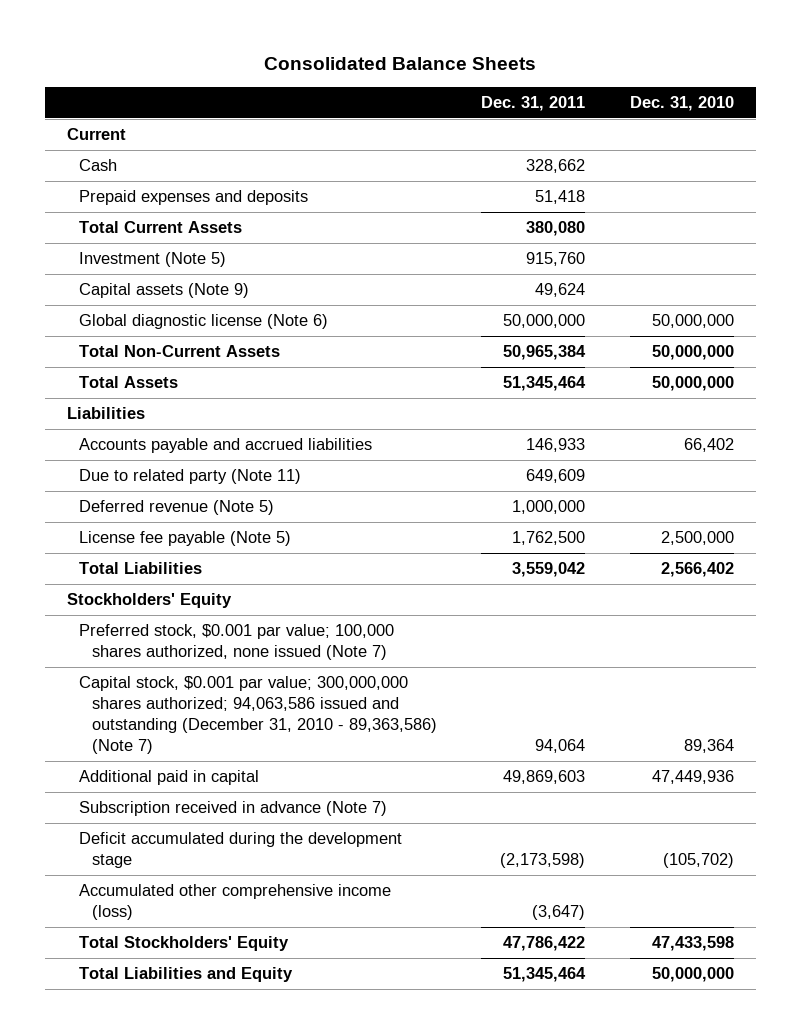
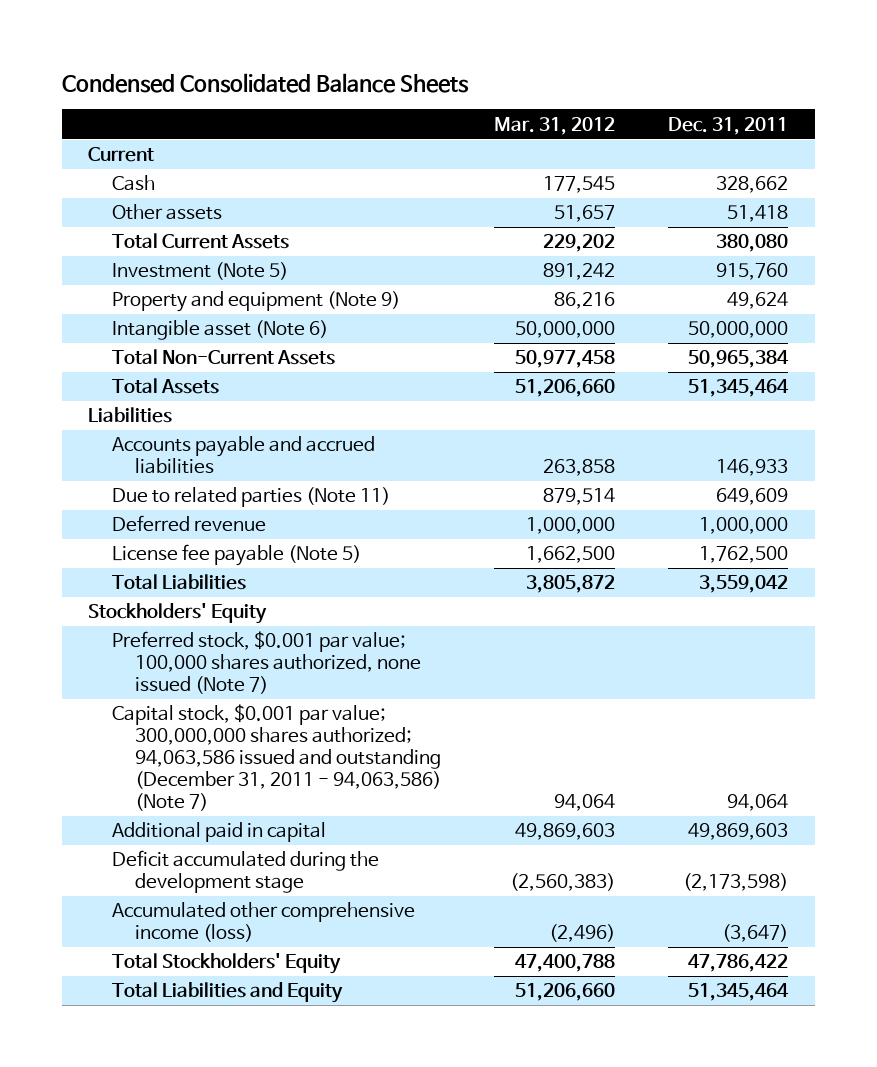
- Consolidated Balance Sheets
+ Condensed Consolidated Balance Sheets
- | Dec. 31, 2011 | Dec. 31, 2010
+ | Mar. 31, 2012 | Dec. 31, 2011
- Prepaid expenses and deposits | 51,418 |
+ Other assets | 51,657 | 51,418
- Capital assets (Note 9) | 49,624 |
- Global diagnostic license (Note 6) | 50,000,000 | 50,000,000
+ Property and equipment (Note 9) | 86,216 | 49,624
+ Intangible asset (Note 6) | 50,000,000 | 50,000,000
- Due to related party (Note 11) | 649,609 |
- Deferred revenue (Note 5) | 1,000,000 |
+ Due to related parties (Note 11) | 879,514 | 649,609
+ Deferred revenue | 1,000,000 | 1,000,000
- Capital stock, $0.001 par value; 300,000,000 shares authorized; 94,063,586 issued and outstanding (December 31, 2010 - 89,363,586) (Note 7) | 94,064 | 89,364
+ Capital stock, $0.001 par value; 300,000,000 shares authorized; 94,063,586 issued and outstanding (December 31, 2011 - 94,063,586) (Note 7) | 94,064 | 94,064
- Subscription received in advance (Note 7)

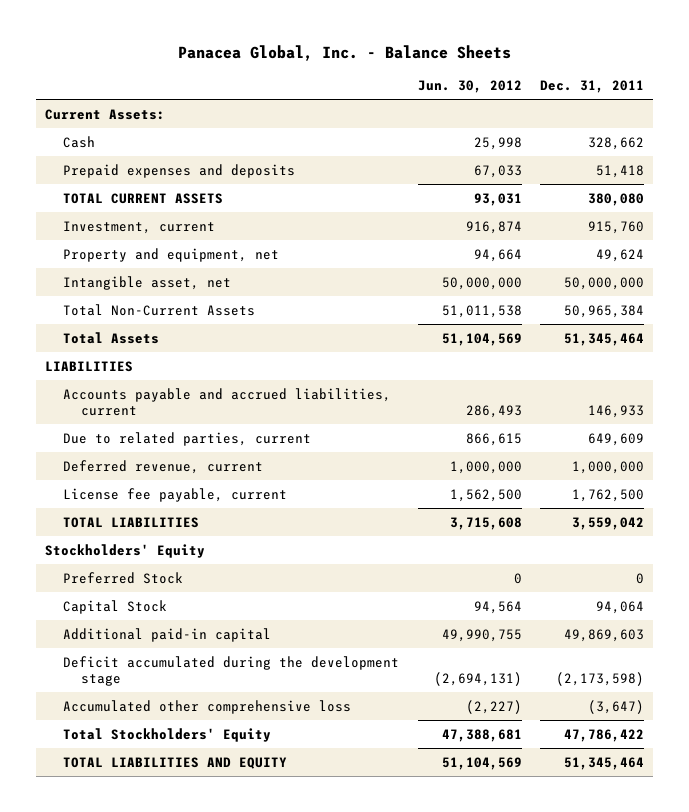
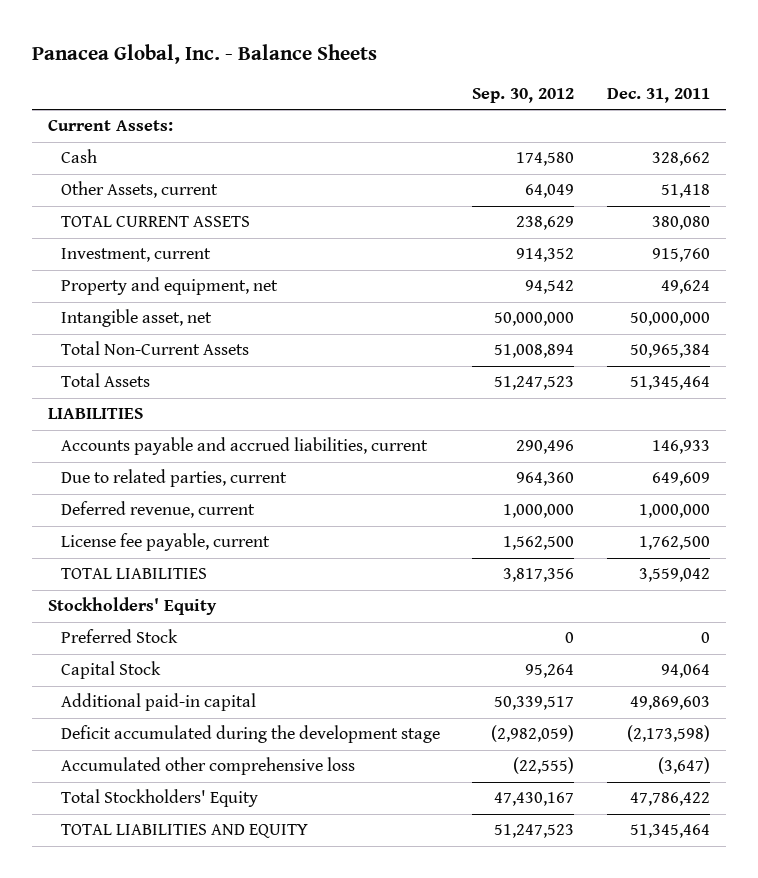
- | Jun. 30, 2012 | Dec. 31, 2011
+ | Sep. 30, 2012 | Dec. 31, 2011
- Prepaid expenses and deposits | 67,033 | 51,418
+ Other Assets, current | 64,049 | 51,418

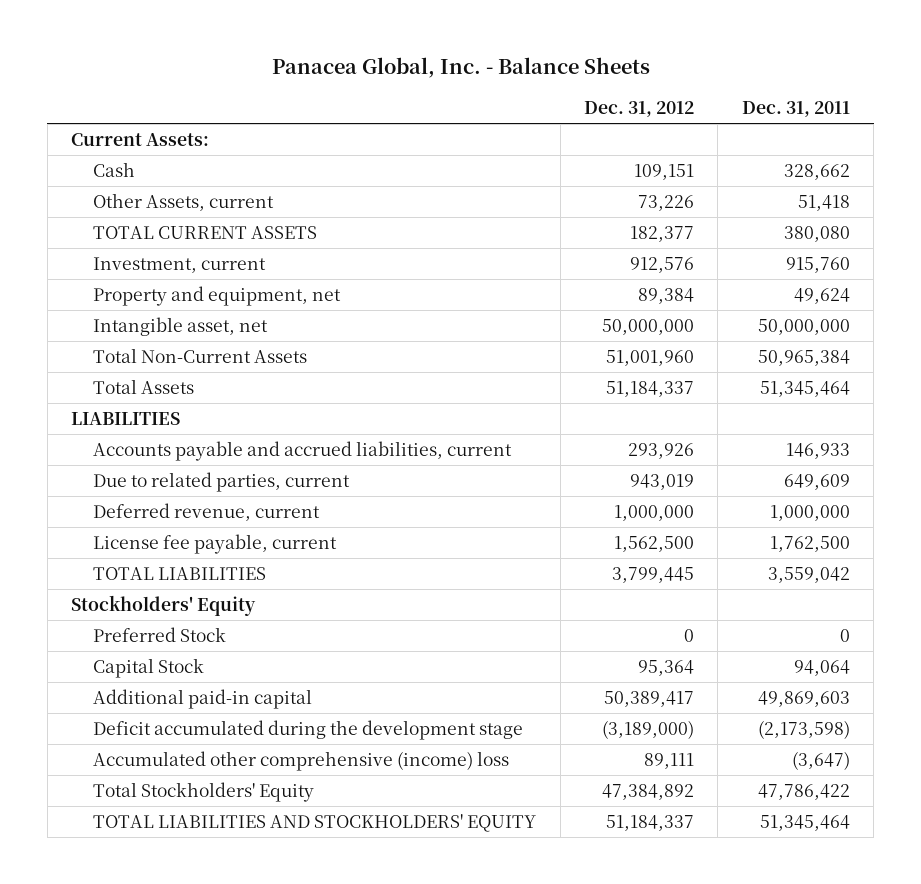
- | Sep. 30, 2012 | Dec. 31, 2011
+ | Dec. 31, 2012 | Dec. 31, 2011
- Accumulated other comprehensive loss | (22,555) | (3,647)
+ Accumulated other comprehensive (income) loss | 89,111 | (3,647)
- TOTAL LIABILITIES AND EQUITY | 51,247,523 | 51,345,464
+ TOTAL LIABILITIES AND STOCKHOLDERS' EQUITY | 51,184,337 | 51,345,464

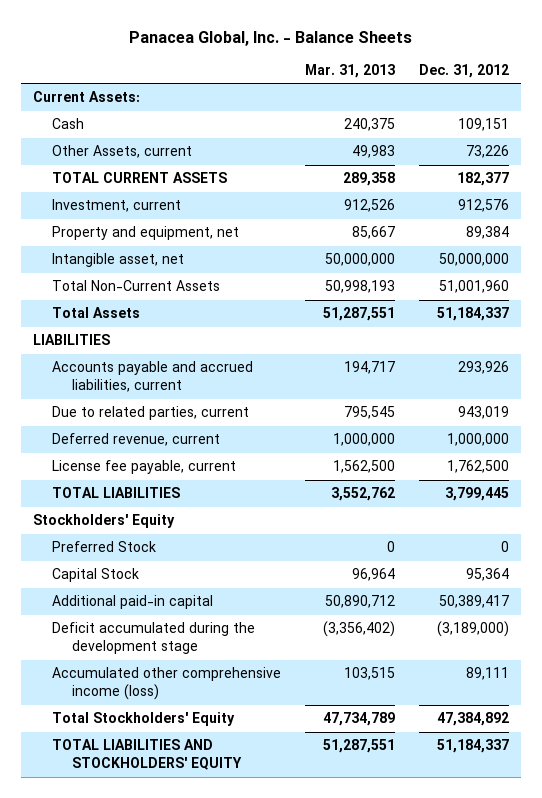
- | Dec. 31, 2012 | Dec. 31, 2011
+ | Mar. 31, 2013 | Dec. 31, 2012
- License fee payable, current | 1,562,500 | 1,762,500
+ License fee payable, current | 1,562,500 | 1,762,500
- Accumulated other comprehensive (income) loss | 89,111 | (3,647)
+ Accumulated other comprehensive income (loss) | 103,515 | 89,111

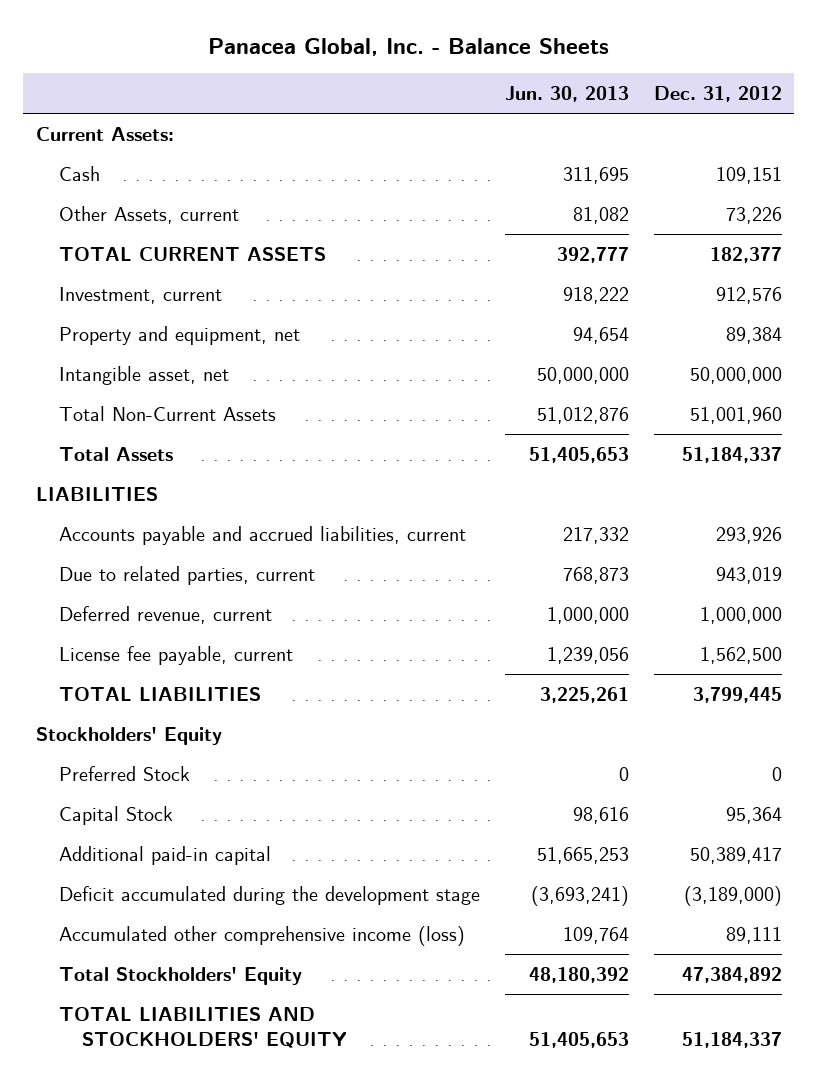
- | Mar. 31, 2013 | Dec. 31, 2012
+ | Jun. 30, 2013 | Dec. 31, 2012
- License fee payable, current | 1,562,500 | 1,762,500
+ License fee payable, current | 1,239,056 | 1,562,500

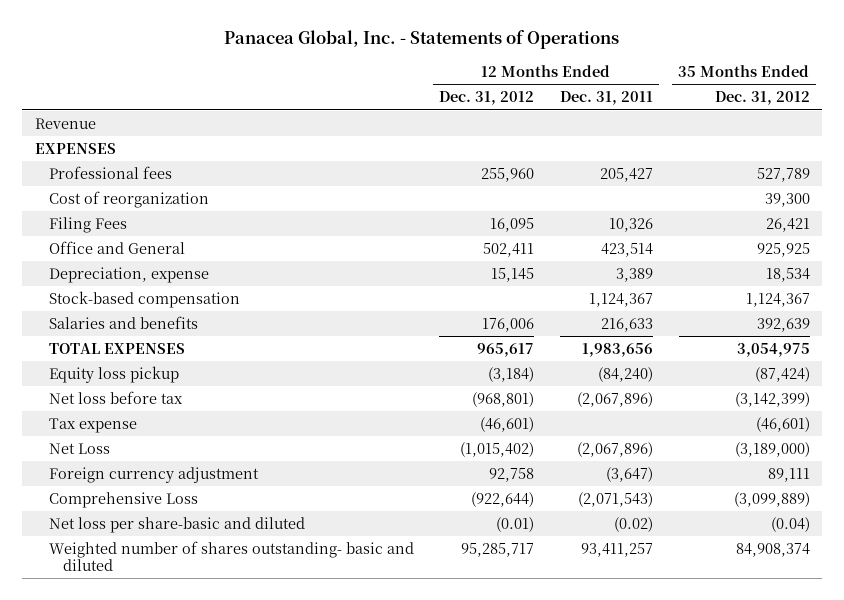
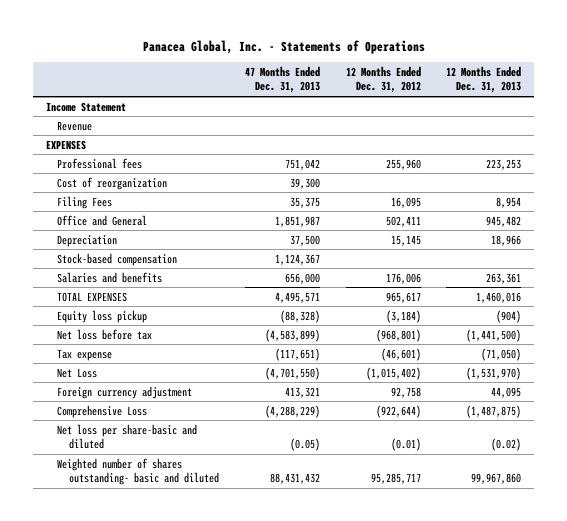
- | 12 Months Ended Dec. 31, 2012 | 12 Months Ended Dec. 31, 2011 | 35 Months Ended Dec. 31, 2012
+ | 47 Months Ended Dec. 31, 2013 | 12 Months Ended Dec. 31, 2012 | 12 Months Ended Dec. 31, 2013
+ Income Statement
- Depreciation, expense | 15,145 | 3,389 | 18,534
+ Depreciation | 37,500 | 15,145 | 18,966

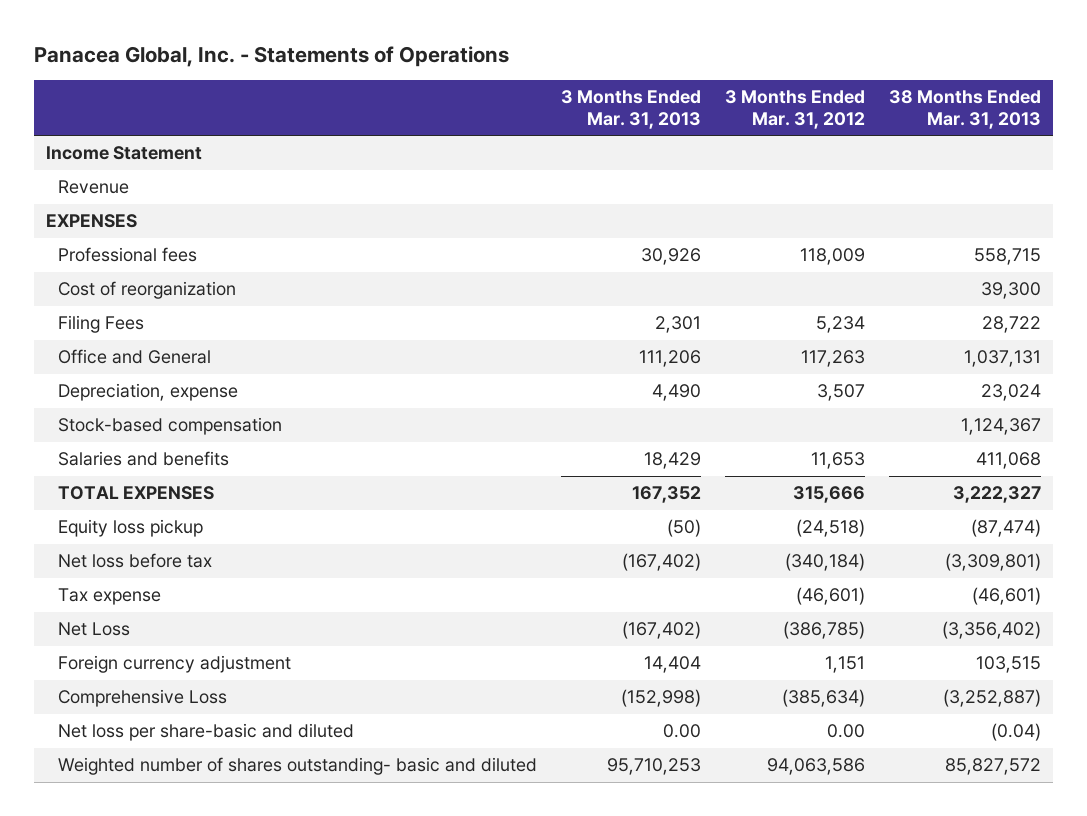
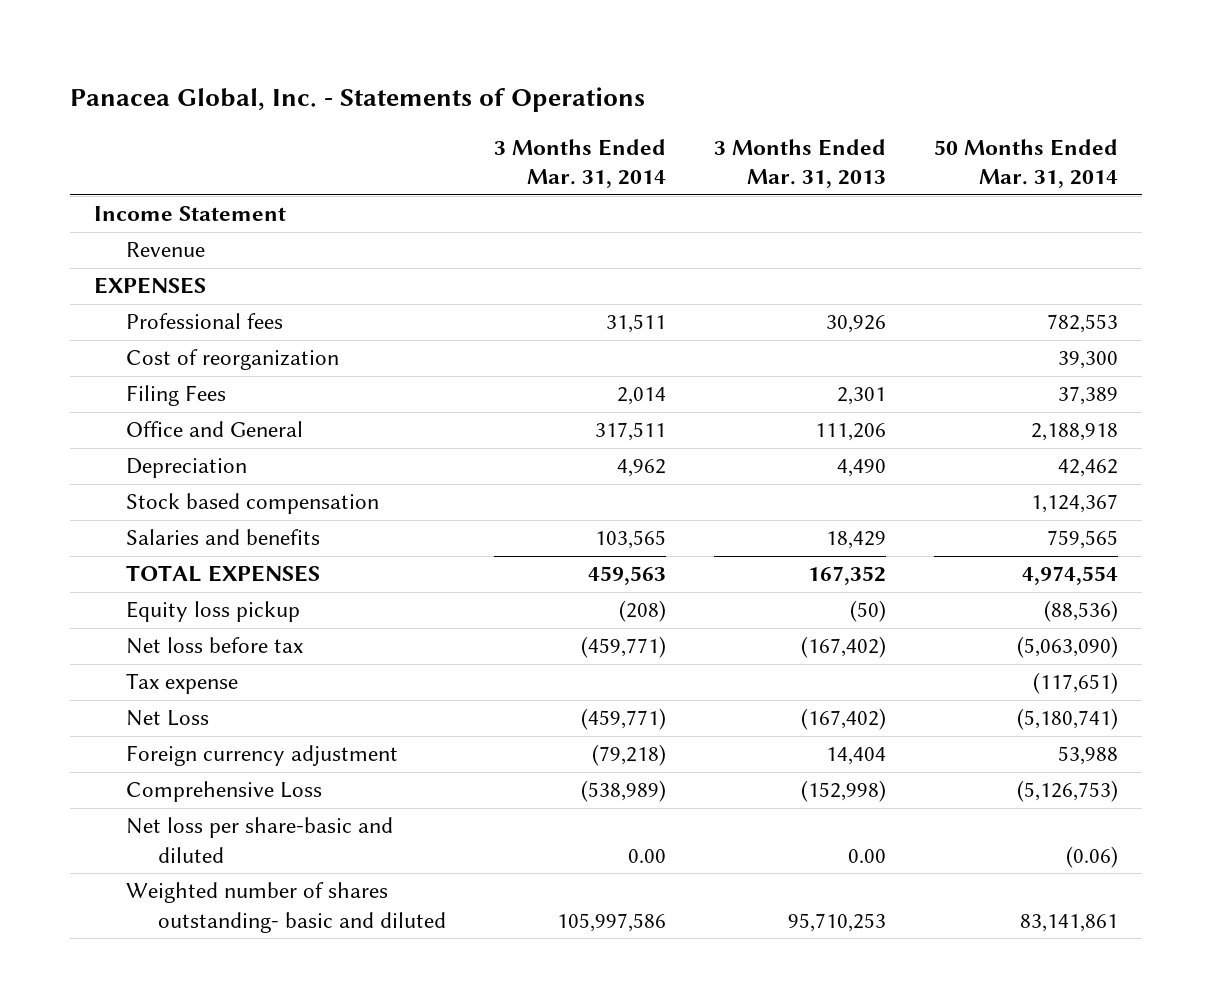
- | 3 Months Ended Mar. 31, 2013 | 3 Months Ended Mar. 31, 2012 | 38 Months Ended Mar. 31, 2013
+ | 3 Months Ended Mar. 31, 2014 | 3 Months Ended Mar. 31, 2013 | 50 Months Ended Mar. 31, 2014
- Depreciation, expense | 4,490 | 3,507 | 23,024
- Stock-based compensation | | | 1,124,367
+ Depreciation | 4,962 | 4,490 | 42,462
+ Stock based compensation | | | 1,124,367

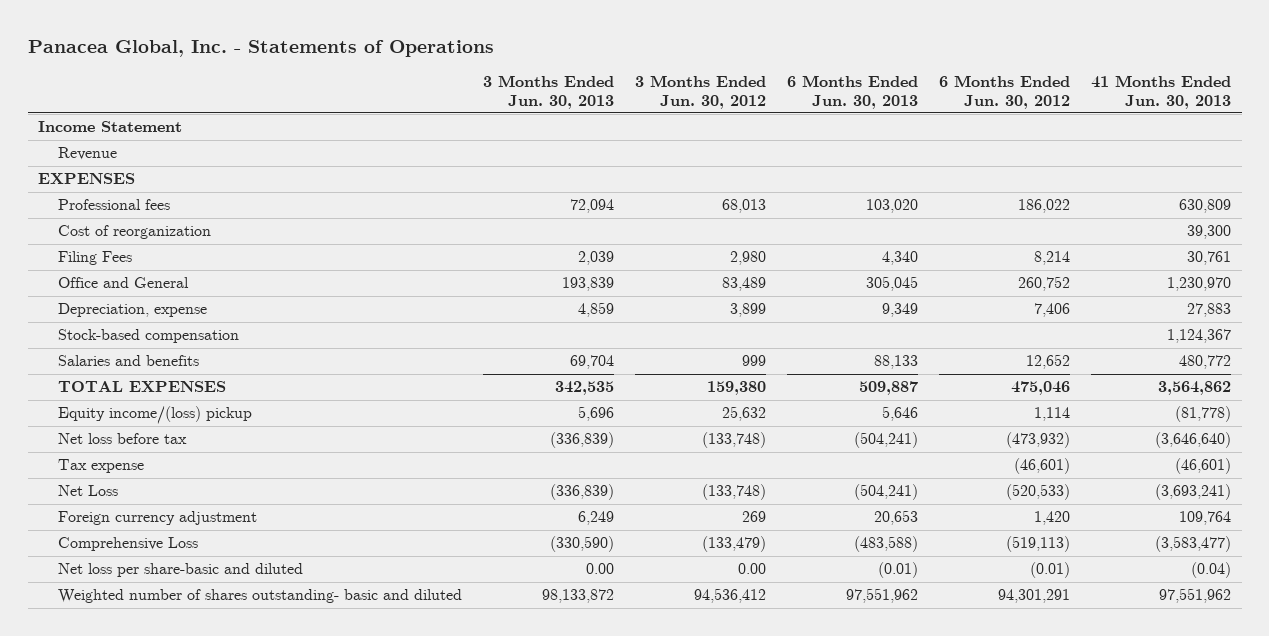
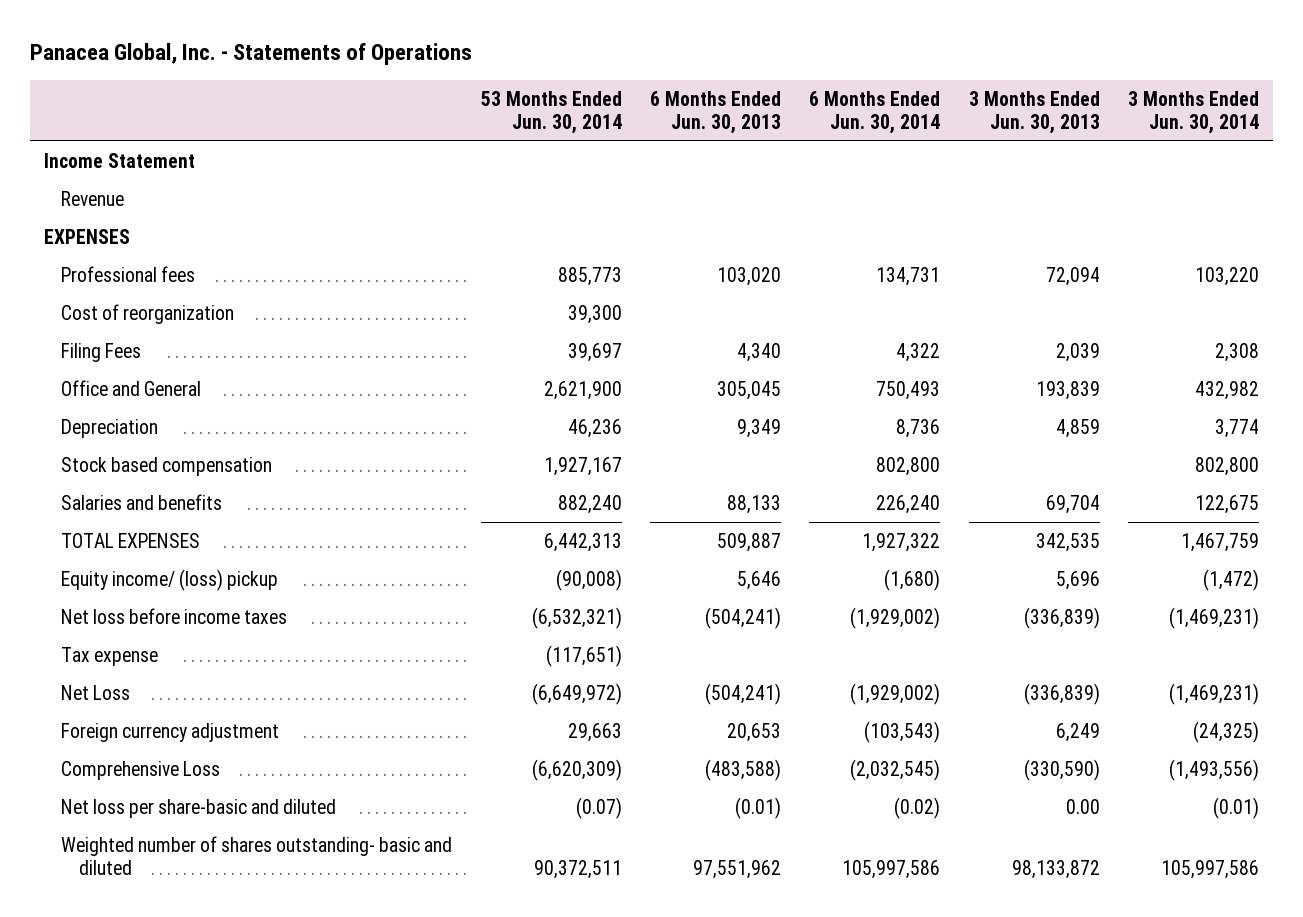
- | 3 Months Ended Jun. 30, 2013 | 3 Months Ended Jun. 30, 2012 | 6 Months Ended Jun. 30, 2013 | 6 Months Ended Jun. 30, 2012 | 41 Months Ended Jun. 30, 2013
+ | 53 Months Ended Jun. 30, 2014 | 6 Months Ended Jun. 30, 2013 | 6 Months Ended Jun. 30, 2014 | 3 Months Ended Jun. 30, 2013 | 3 Months Ended Jun. 30, 2014
- Depreciation, expense | 4,859 | 3,899 | 9,349 | 7,406 | 27,883
- Stock-based compensation | | | | | 1,124,367
+ Depreciation | 46,236 | 9,349 | 8,736 | 4,859 | 3,774
+ Stock based compensation | 1,927,167 | | 802,800 | | 802,800
- Equity income/(loss) pickup | 5,696 | 25,632 | 5,646 | 1,114 | (81,778)
- Net loss before tax | (336,839) | (133,748) | (504,241) | (473,932) | (3,646,640)
+ Equity income/ (loss) pickup | (90,008) | 5,646 | (1,680) | 5,696 | (1,472)
+ Net loss before income taxes | (6,532,321) | (504,241) | (1,929,002) | (336,839) | (1,469,231)

